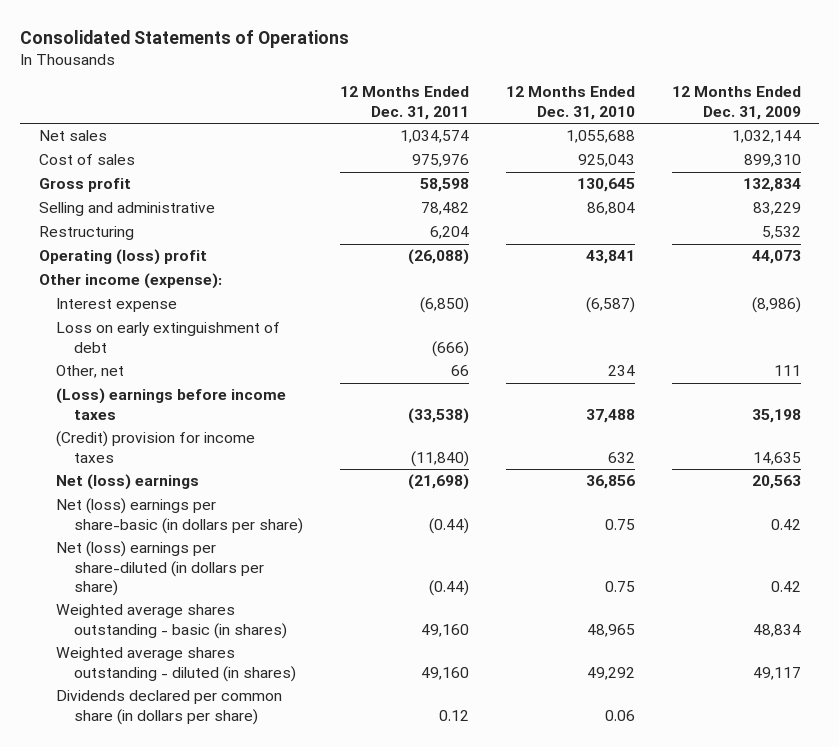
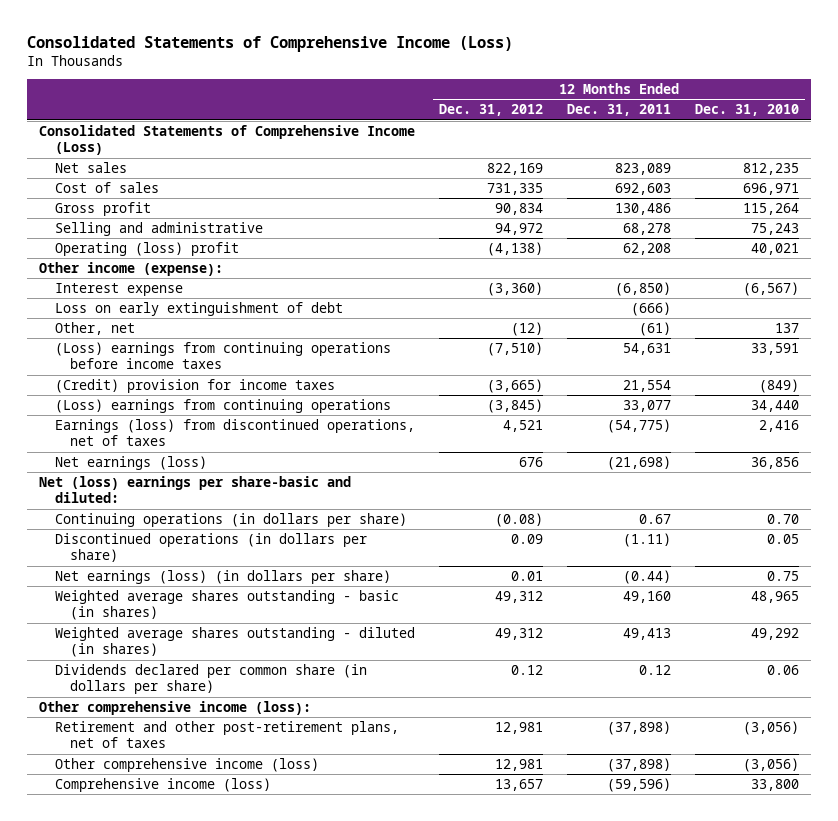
- Consolidated Statements of Operations
+ Consolidated Statements of Comprehensive Income (Loss)
- | 12 Months Ended Dec. 31, 2011 | 12 Months Ended Dec. 31, 2010 | 12 Months Ended Dec. 31, 2009
+ | 12 Months Ended Dec. 31, 2012 | 12 Months Ended Dec. 31, 2011 | 12 Months Ended Dec. 31, 2010
- Net sales | 1,034,574 | 1,055,688 | 1,032,144
- Cost of sales | 975,976 | 925,043 | 899,310
- Gross profit | 58,598 | 130,645 | 132,834
- Selling and administrative | 78,482 | 86,804 | 83,229
- Restructuring | 6,204 | | 5,532
- Operating (loss) profit | (26,088) | 43,841 | 44,073
+ Consolidated Statements of Comprehensive Income (Loss)
+ Net sales | 822,169 | 823,089 | 812,235
+ Cost of sales | 731,335 | 692,603 | 696,971
+ Gross profit | 90,834 | 130,486 | 115,264
+ Selling and administrative | 94,972 | 68,278 | 75,243
+ Operating (loss) profit | (4,138) | 62,208 | 40,021
- Interest expense | (6,850) | (6,587) | (8,986)
+ Interest expense | (3,360) | (6,850) | (6,567)
- Other, net | 66 | 234 | 111
- (Loss) earnings before income taxes | (33,538) | 37,488 | 35,198
- (Credit) provision for income taxes | (11,840) | 632 | 14,635
- Net (loss) earnings | (21,698) | 36,856 | 20,563
- Net (loss) earnings per share-basic (in dollars per share) | (0.44) | 0.75 | 0.42
- Net (loss) earnings per share-diluted (in dollars per share) | (0.44) | 0.75 | 0.42
+ Other, net | (12) | (61) | 137
+ (Loss) earnings from continuing operations before income taxes | (7,510) | 54,631 | 33,591
+ (Credit) provision for income taxes | (3,665) | 21,554 | (849)
+ (Loss) earnings from continuing operations | (3,845) | 33,077 | 34,440
+ Earnings (loss) from discontinued operations, net of taxes | 4,521 | (54,775) | 2,416
+ Net earnings (loss) | 676 | (21,698) | 36,856
+ Net (loss) earnings per share-basic and diluted:
+ Continuing operations (in dollars per share) | (0.08) | 0.67 | 0.70
+ Discontinued operations (in dollars per share) | 0.09 | (1.11) | 0.05
+ Net earnings (loss) (in dollars per share) | 0.01 | (0.44) | 0.75
- Weighted average shares outstanding - diluted (in shares) | 49,160 | 49,292 | 49,117
+ Weighted average shares outstanding - diluted (in shares) | 49,312 | 49,413 | 49,292
+ Other comprehensive income (loss):
+ Retirement and other post-retirement plans, net of taxes | 12,981 | (37,898) | (3,056)
+ Other comprehensive income (loss) | 12,981 | (37,898) | (3,056)
+ Comprehensive income (loss) | 13,657 | (59,596) | 33,800

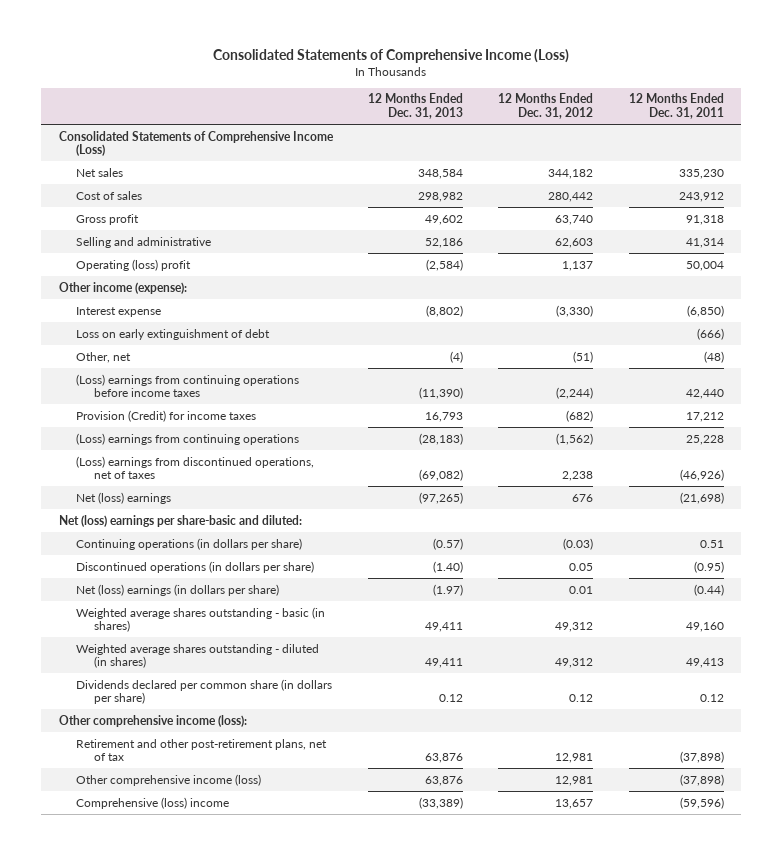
- | 12 Months Ended Dec. 31, 2012 | 12 Months Ended Dec. 31, 2011 | 12 Months Ended Dec. 31, 2010
+ | 12 Months Ended Dec. 31, 2013 | 12 Months Ended Dec. 31, 2012 | 12 Months Ended Dec. 31, 2011
- Net sales | 822,169 | 823,089 | 812,235
- Cost of sales | 731,335 | 692,603 | 696,971
- Gross profit | 90,834 | 130,486 | 115,264
- Selling and administrative | 94,972 | 68,278 | 75,243
- Operating (loss) profit | (4,138) | 62,208 | 40,021
+ Net sales | 348,584 | 344,182 | 335,230
+ Cost of sales | 298,982 | 280,442 | 243,912
+ Gross profit | 49,602 | 63,740 | 91,318
+ Selling and administrative | 52,186 | 62,603 | 41,314
+ Operating (loss) profit | (2,584) | 1,137 | 50,004
- Interest expense | (3,360) | (6,850) | (6,567)
+ Interest expense | (8,802) | (3,330) | (6,850)
- Other, net | (12) | (61) | 137
- (Loss) earnings from continuing operations before income taxes | (7,510) | 54,631 | 33,591
- (Credit) provision for income taxes | (3,665) | 21,554 | (849)
- (Loss) earnings from continuing operations | (3,845) | 33,077 | 34,440
- Earnings (loss) from discontinued operations, net of taxes | 4,521 | (54,775) | 2,416
- Net earnings (loss) | 676 | (21,698) | 36,856
+ Other, net | (4) | (51) | (48)
+ (Loss) earnings from continuing operations before income taxes | (11,390) | (2,244) | 42,440
+ Provision (Credit) for income taxes | 16,793 | (682) | 17,212
+ (Loss) earnings from continuing operations | (28,183) | (1,562) | 25,228
+ (Loss) earnings from discontinued operations, net of taxes | (69,082) | 2,238 | (46,926)
+ Net (loss) earnings | (97,265) | 676 | (21,698)
- Continuing operations (in dollars per share) | (0.08) | 0.67 | 0.70
- Discontinued operations (in dollars per share) | 0.09 | (1.11) | 0.05
- Net earnings (loss) (in dollars per share) | 0.01 | (0.44) | 0.75
+ Continuing operations (in dollars per share) | (0.57) | (0.03) | 0.51
+ Discontinued operations (in dollars per share) | (1.40) | 0.05 | (0.95)
+ Net (loss) earnings (in dollars per share) | (1.97) | 0.01 | (0.44)
- Retirement and other post-retirement plans, net of taxes | 12,981 | (37,898) | (3,056)
+ Retirement and other post-retirement plans, net of tax | 63,876 | 12,981 | (37,898)
- Comprehensive income (loss) | 13,657 | (59,596) | 33,800
+ Comprehensive (loss) income | (33,389) | 13,657 | (59,596)

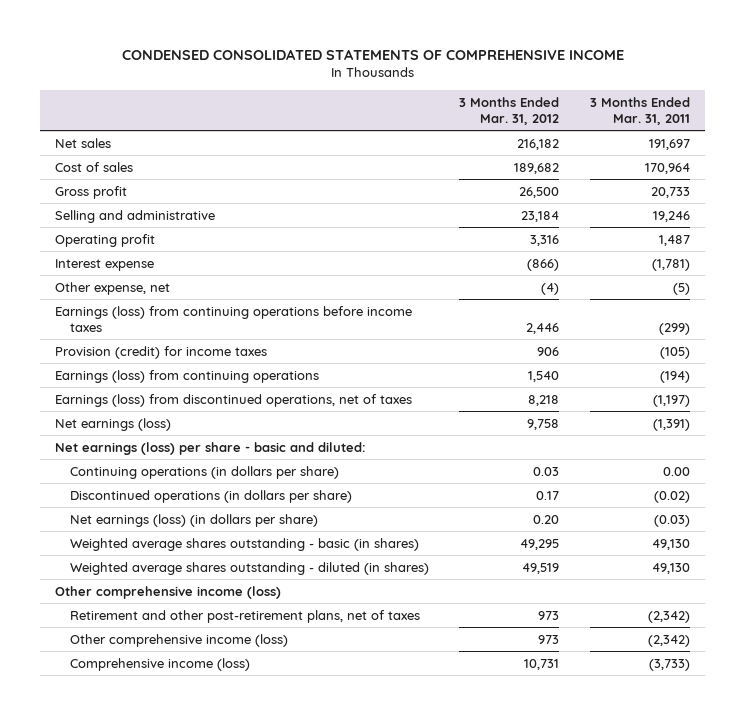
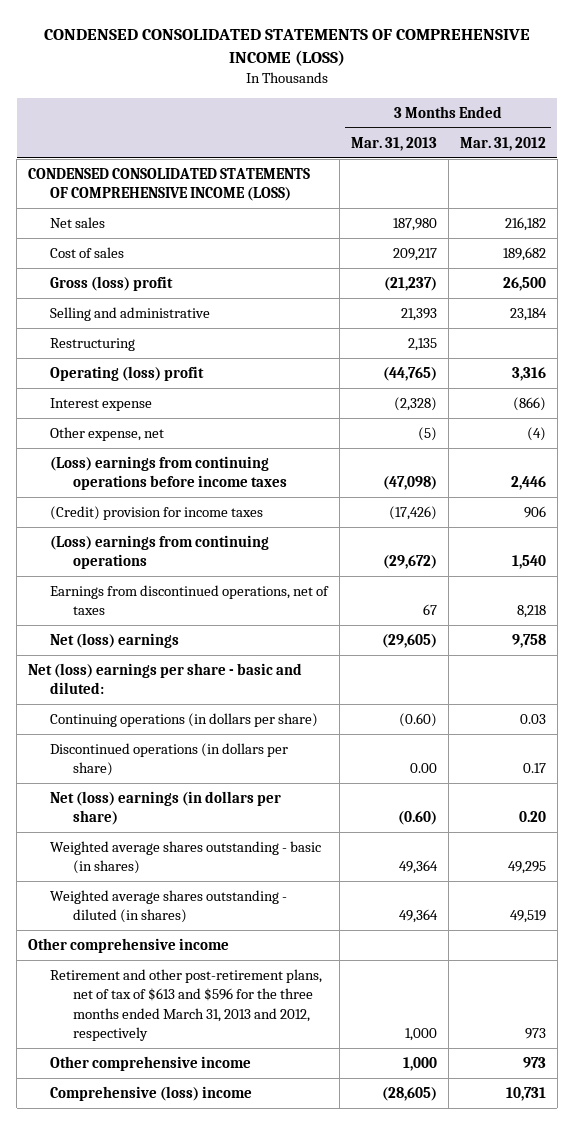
- CONDENSED CONSOLIDATED STATEMENTS OF COMPREHENSIVE INCOME
+ CONDENSED CONSOLIDATED STATEMENTS OF COMPREHENSIVE INCOME (LOSS)
- | 3 Months Ended Mar. 31, 2012 | 3 Months Ended Mar. 31, 2011
+ | 3 Months Ended Mar. 31, 2013 | 3 Months Ended Mar. 31, 2012
+ CONDENSED CONSOLIDATED STATEMENTS OF COMPREHENSIVE INCOME (LOSS)
- Gross profit | 26,500 | 20,733
+ Gross (loss) profit | (21,237) | 26,500
- Operating profit | 3,316 | 1,487
+ Restructuring | 2,135 |
+ Operating (loss) profit | (44,765) | 3,316
- Earnings (loss) from continuing operations before income taxes | 2,446 | (299)
- Provision (credit) for income taxes | 906 | (105)
- Earnings (loss) from continuing operations | 1,540 | (194)
- Earnings (loss) from discontinued operations, net of taxes | 8,218 | (1,197)
- Net earnings (loss) | 9,758 | (1,391)
- Net earnings (loss) per share - basic and diluted:
+ (Loss) earnings from continuing operations before income taxes | (47,098) | 2,446
+ (Credit) provision for income taxes | (17,426) | 906
+ (Loss) earnings from continuing operations | (29,672) | 1,540
+ Earnings from discontinued operations, net of taxes | 67 | 8,218
+ Net (loss) earnings | (29,605) | 9,758
+ Net (loss) earnings per share - basic and diluted:
- Net earnings (loss) (in dollars per share) | 0.20 | (0.03)
+ Net (loss) earnings (in dollars per share) | (0.60) | 0.20
- Other comprehensive income (loss)
- Retirement and other post-retirement plans, net of taxes | 973 | (2,342)
- Other comprehensive income (loss) | 973 | (2,342)
- Comprehensive income (loss) | 10,731 | (3,733)
+ Other comprehensive income
+ Retirement and other post-retirement plans, net of tax of $613 and $596 for the three months ended March 31, 2013 and 2012, respectively | 1,000 | 973
+ Other comprehensive income | 1,000 | 973
+ Comprehensive (loss) income | (28,605) | 10,731

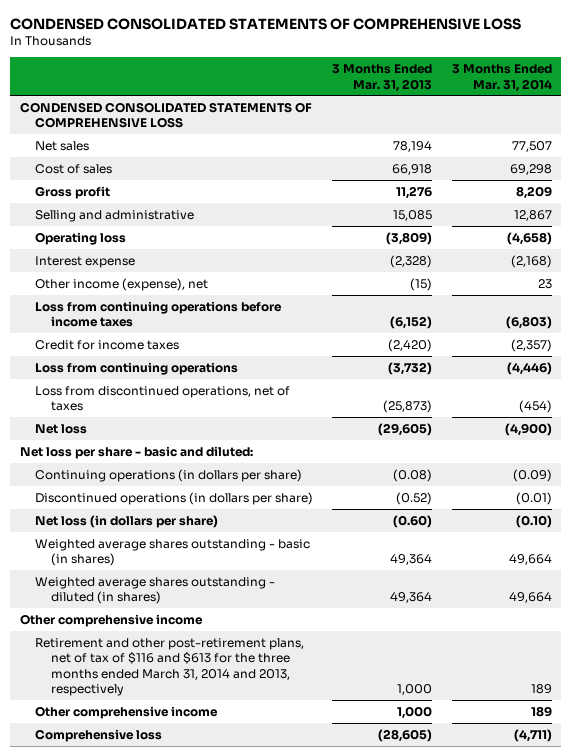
- CONDENSED CONSOLIDATED STATEMENTS OF COMPREHENSIVE INCOME (LOSS)
+ CONDENSED CONSOLIDATED STATEMENTS OF COMPREHENSIVE LOSS
- | 3 Months Ended Mar. 31, 2013 | 3 Months Ended Mar. 31, 2012
+ | 3 Months Ended Mar. 31, 2013 | 3 Months Ended Mar. 31, 2014
- CONDENSED CONSOLIDATED STATEMENTS OF COMPREHENSIVE INCOME (LOSS)
- Net sales | 187,980 | 216,182
- Cost of sales | 209,217 | 189,682
- Gross (loss) profit | (21,237) | 26,500
- Selling and administrative | 21,393 | 23,184
- Restructuring | 2,135 |
- Operating (loss) profit | (44,765) | 3,316
+ CONDENSED CONSOLIDATED STATEMENTS OF COMPREHENSIVE LOSS
+ Net sales | 78,194 | 77,507
+ Cost of sales | 66,918 | 69,298
+ Gross profit | 11,276 | 8,209
+ Selling and administrative | 15,085 | 12,867
+ Operating loss | (3,809) | (4,658)
- Other expense, net | (5) | (4)
- (Loss) earnings from continuing operations before income taxes | (47,098) | 2,446
- (Credit) provision for income taxes | (17,426) | 906
- (Loss) earnings from continuing operations | (29,672) | 1,540
- Earnings from discontinued operations, net of taxes | 67 | 8,218
- Net (loss) earnings | (29,605) | 9,758
- Net (loss) earnings per share - basic and diluted:
- Continuing operations (in dollars per share) | (0.60) | 0.03
- Discontinued operations (in dollars per share) | 0.00 | 0.17
- Net (loss) earnings (in dollars per share) | (0.60) | 0.20
+ Other income (expense), net | (15) | 23
+ Loss from continuing operations before income taxes | (6,152) | (6,803)
+ Credit for income taxes | (2,420) | (2,357)
+ Loss from continuing operations | (3,732) | (4,446)
+ Loss from discontinued operations, net of taxes | (25,873) | (454)
+ Net loss | (29,605) | (4,900)
+ Net loss per share - basic and diluted:
+ Continuing operations (in dollars per share) | (0.08) | (0.09)
+ Discontinued operations (in dollars per share) | (0.52) | (0.01)
+ Net loss (in dollars per share) | (0.60) | (0.10)
- Retirement and other post-retirement plans, net of tax of $613 and $596 for the three months ended March 31, 2013 and 2012, respectively | 1,000 | 973
+ Retirement and other post-retirement plans, net of tax of $116 and $613 for the three months ended March 31, 2014 and 2013, respectively | 1,000 | 189
- Comprehensive (loss) income | (28,605) | 10,731
+ Comprehensive loss | (28,605) | (4,711)

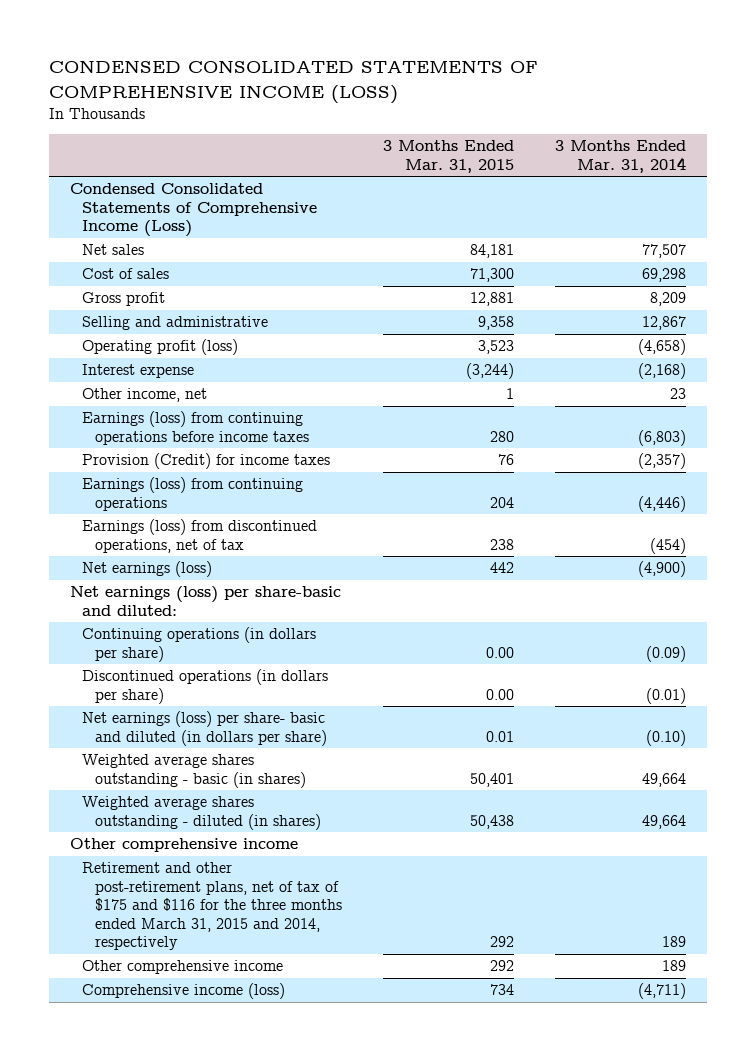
- CONDENSED CONSOLIDATED STATEMENTS OF COMPREHENSIVE LOSS
+ CONDENSED CONSOLIDATED STATEMENTS OF COMPREHENSIVE INCOME (LOSS)
- | 3 Months Ended Mar. 31, 2013 | 3 Months Ended Mar. 31, 2014
+ | 3 Months Ended Mar. 31, 2015 | 3 Months Ended Mar. 31, 2014
- CONDENSED CONSOLIDATED STATEMENTS OF COMPREHENSIVE LOSS
+ Condensed Consolidated Statements of Comprehensive Income (Loss)
- Operating loss | (3,809) | (4,658)
+ Operating profit (loss) | 3,523 | (4,658)
- Other income (expense), net | (15) | 23
- Loss from continuing operations before income taxes | (6,152) | (6,803)
- Credit for income taxes | (2,420) | (2,357)
- Loss from continuing operations | (3,732) | (4,446)
- Loss from discontinued operations, net of taxes | (25,873) | (454)
- Net loss | (29,605) | (4,900)
- Net loss per share - basic and diluted:
+ Other income, net | 1 | 23
+ Earnings (loss) from continuing operations before income taxes | 280 | (6,803)
+ Provision (Credit) for income taxes | 76 | (2,357)
+ Earnings (loss) from continuing operations | 204 | (4,446)
+ Earnings (loss) from discontinued operations, net of tax | 238 | (454)
+ Net earnings (loss) | 442 | (4,900)
+ Net earnings (loss) per share-basic and diluted:
- Net loss (in dollars per share) | (0.60) | (0.10)
+ Net earnings (loss) per share- basic and diluted (in dollars per share) | 0.01 | (0.10)
- Retirement and other post-retirement plans, net of tax of $116 and $613 for the three months ended March 31, 2014 and 2013, respectively | 1,000 | 189
+ Retirement and other post-retirement plans, net of tax of $175 and $116 for the three months ended March 31, 2015 and 2014, respectively | 292 | 189
- Comprehensive loss | (28,605) | (4,711)
+ Comprehensive income (loss) | 734 | (4,711)

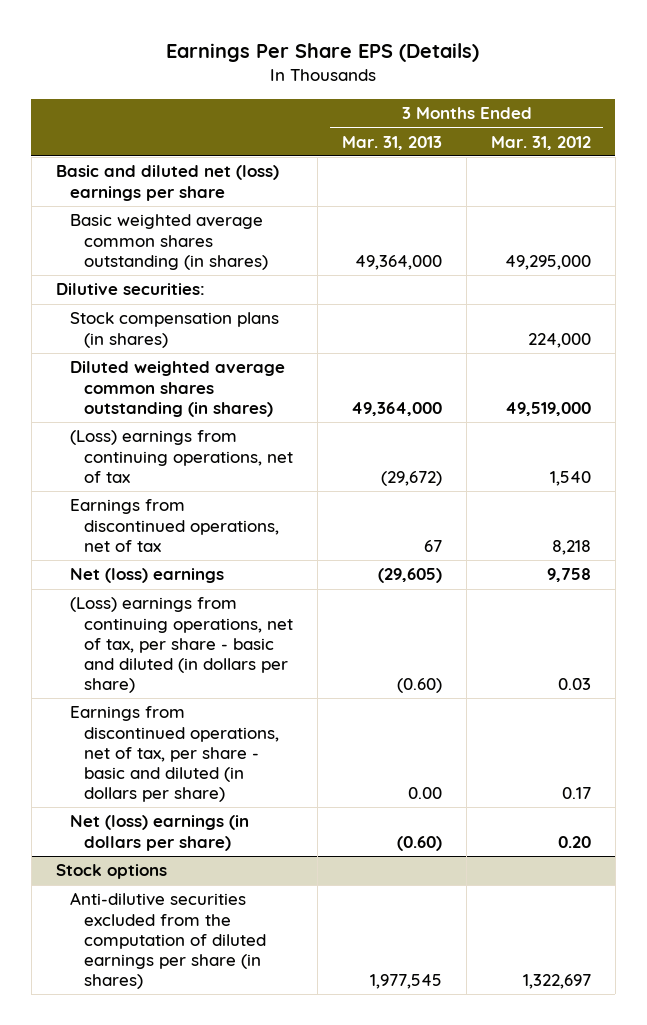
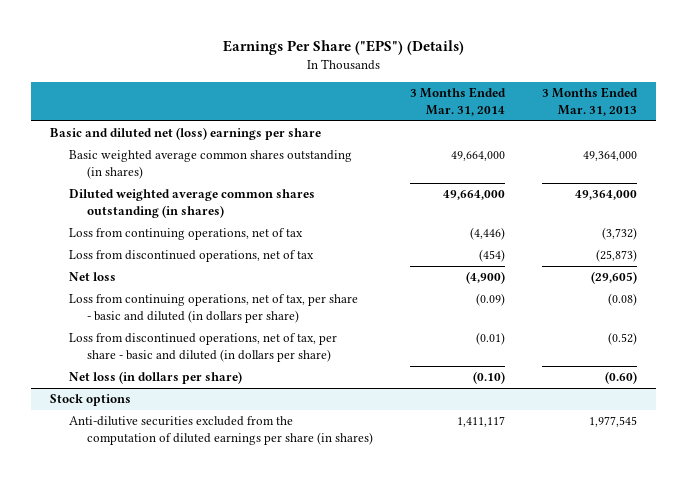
- Earnings Per Share EPS (Details)
+ Earnings Per Share ("EPS") (Details)
- | 3 Months Ended Mar. 31, 2013 | 3 Months Ended Mar. 31, 2012
+ | 3 Months Ended Mar. 31, 2014 | 3 Months Ended Mar. 31, 2013
- Dilutive securities:
- Stock compensation plans (in shares) | | 224,000
- (Loss) earnings from continuing operations, net of tax | (29,672) | 1,540
- Earnings from discontinued operations, net of tax | 67 | 8,218
- Net (loss) earnings | (29,605) | 9,758
- (Loss) earnings from continuing operations, net of tax, per share - basic and diluted (in dollars per share) | (0.60) | 0.03
- Earnings from discontinued operations, net of tax, per share - basic and diluted (in dollars per share) | 0.00 | 0.17
- Net (loss) earnings (in dollars per share) | (0.60) | 0.20
+ Loss from continuing operations, net of tax | (4,446) | (3,732)
+ Loss from discontinued operations, net of tax | (454) | (25,873)
+ Net loss | (4,900) | (29,605)
+ Loss from continuing operations, net of tax, per share - basic and diluted (in dollars per share) | (0.09) | (0.08)
+ Loss from discontinued operations, net of tax, per share - basic and diluted (in dollars per share) | (0.01) | (0.52)
+ Net loss (in dollars per share) | (0.10) | (0.60)

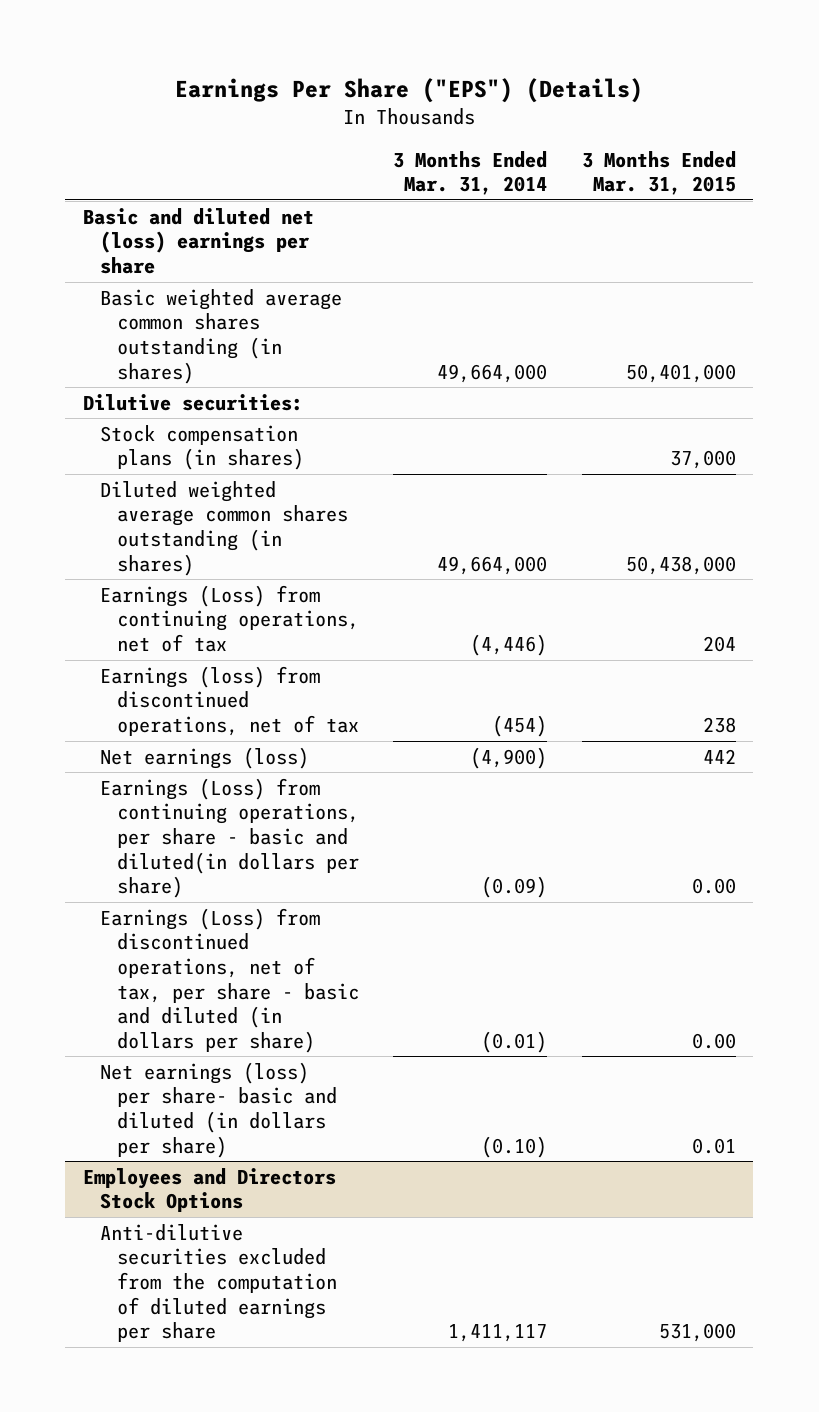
- | 3 Months Ended Mar. 31, 2014 | 3 Months Ended Mar. 31, 2013
+ | 3 Months Ended Mar. 31, 2014 | 3 Months Ended Mar. 31, 2015
+ Dilutive securities:
+ Stock compensation plans (in shares) | | 37,000
- Loss from continuing operations, net of tax | (4,446) | (3,732)
- Loss from discontinued operations, net of tax | (454) | (25,873)
- Net loss | (4,900) | (29,605)
- Loss from continuing operations, net of tax, per share - basic and diluted (in dollars per share) | (0.09) | (0.08)
- Loss from discontinued operations, net of tax, per share - basic and diluted (in dollars per share) | (0.01) | (0.52)
- Net loss (in dollars per share) | (0.10) | (0.60)
- Stock options
- Anti-dilutive securities excluded from the computation of diluted earnings per share (in shares) | 1,411,117 | 1,977,545
+ Earnings (Loss) from continuing operations, net of tax | (4,446) | 204
+ Earnings (loss) from discontinued operations, net of tax | (454) | 238
+ Net earnings (loss) | (4,900) | 442
+ Earnings (Loss) from continuing operations, per share - basic and diluted(in dollars per share) | (0.09) | 0.00
+ Earnings (Loss) from discontinued operations, net of tax, per share - basic and diluted (in dollars per share) | (0.01) | 0.00
+ Net earnings (loss) per share- basic and diluted (in dollars per share) | (0.10) | 0.01
+ Employees and Directors Stock Options
+ Anti-dilutive securities excluded from the computation of diluted earnings per share | 1,411,117 | 531,000

